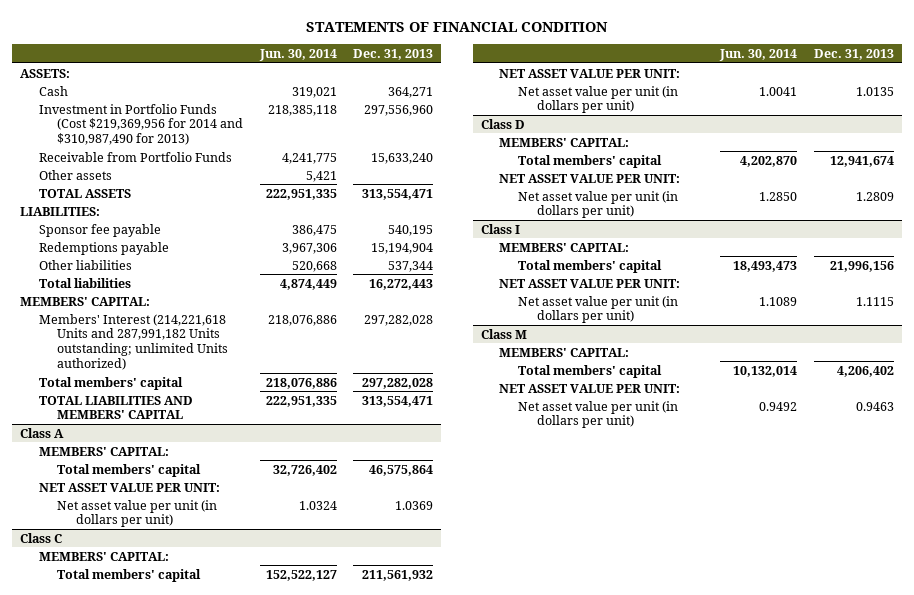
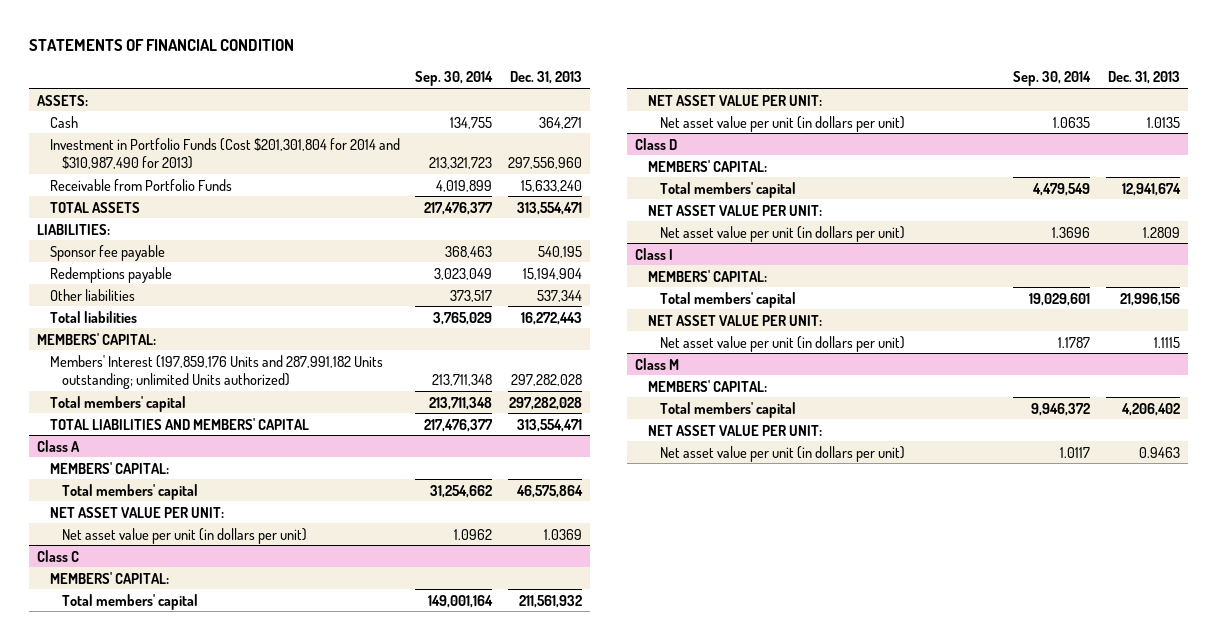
- | Jun. 30, 2014 | Dec. 31, 2013
+ | Sep. 30, 2014 | Dec. 31, 2013
- Investment in Portfolio Funds (Cost $219,369,956 for 2014 and $310,987,490 for 2013) | 218,385,118 | 297,556,960
+ Investment in Portfolio Funds (Cost $201,301,804 for 2014 and $310,987,490 for 2013) | 213,321,723 | 297,556,960
- Other assets | 5,421 |
- Members' Interest (214,221,618 Units and 287,991,182 Units outstanding; unlimited Units authorized) | 218,076,886 | 297,282,028
+ Members' Interest (197,859,176 Units and 287,991,182 Units outstanding; unlimited Units authorized) | 213,711,348 | 297,282,028

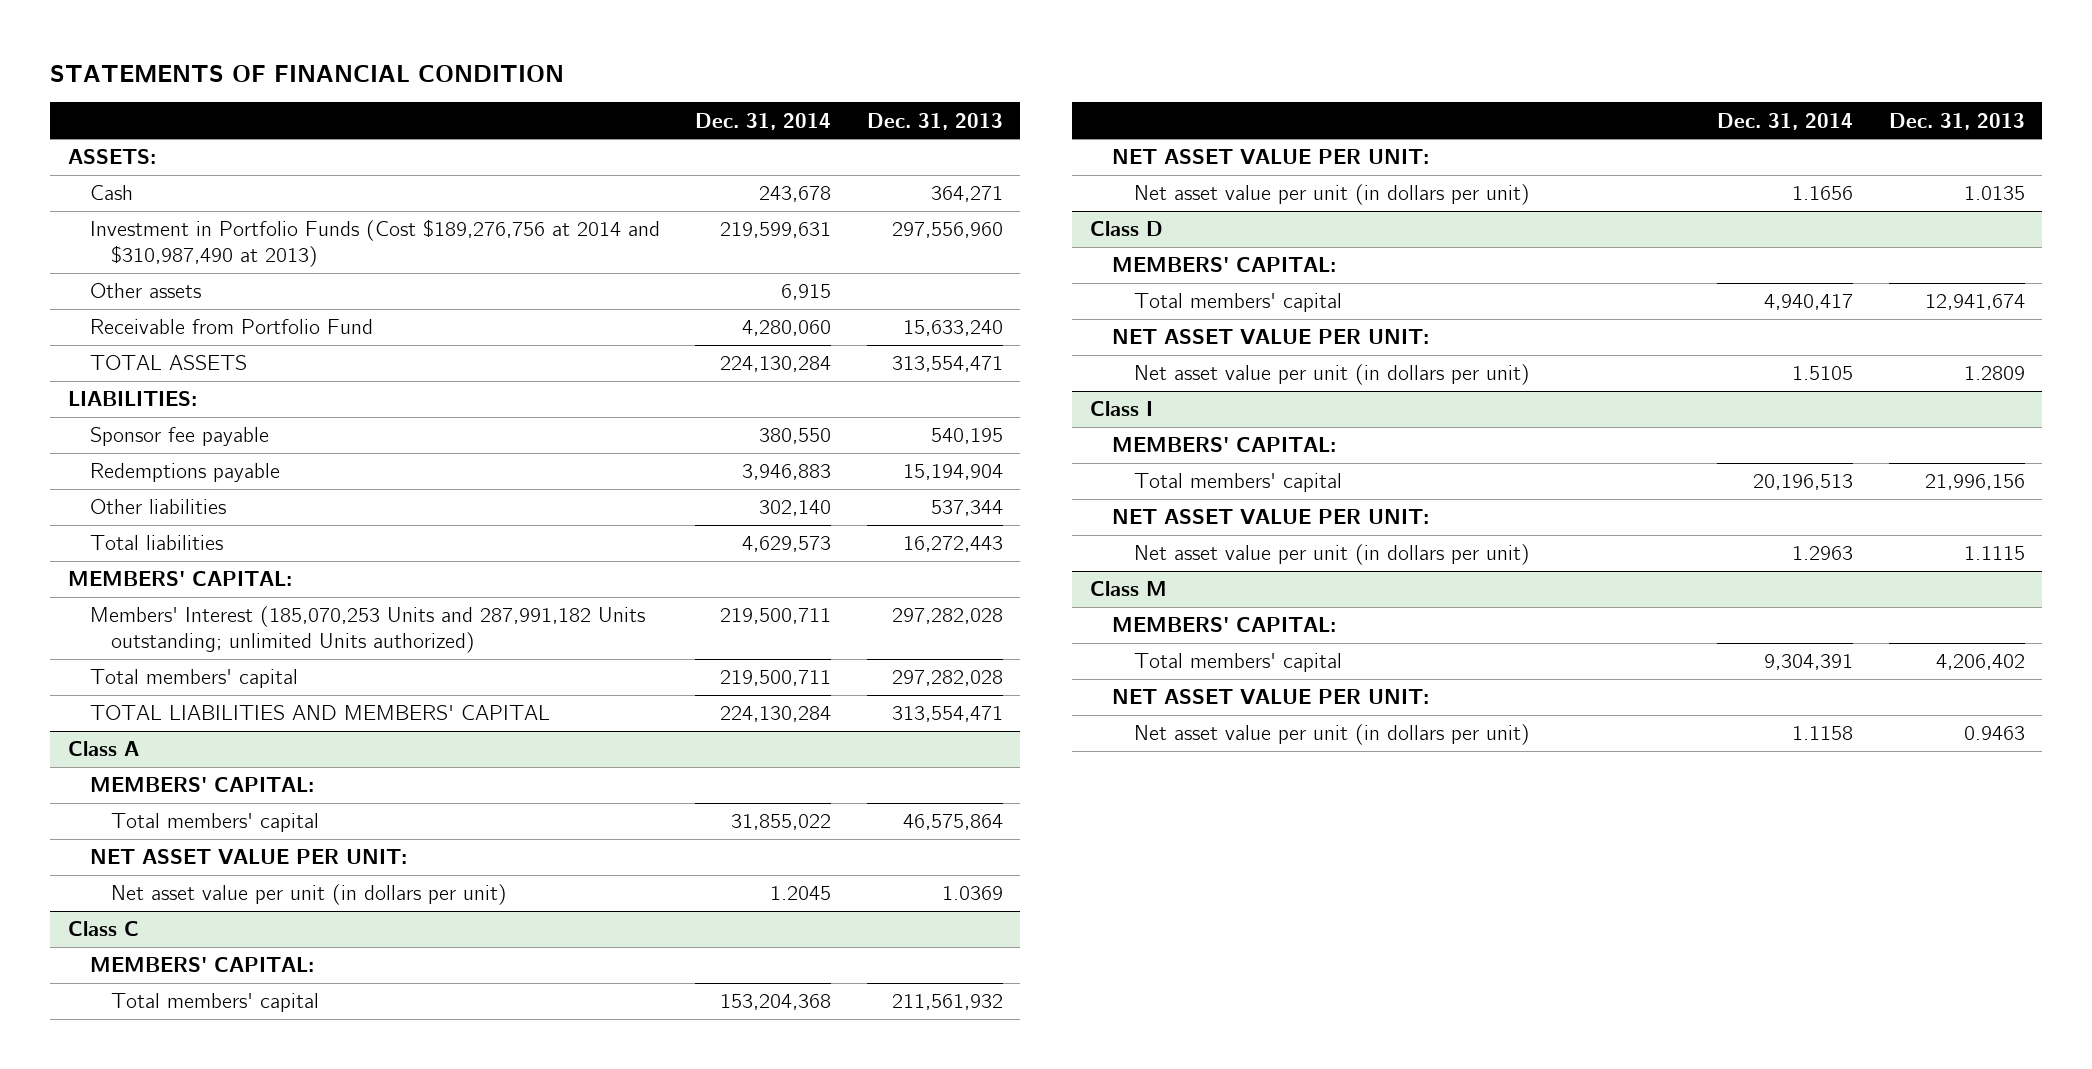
- | Sep. 30, 2014 | Dec. 31, 2013
+ | Dec. 31, 2014 | Dec. 31, 2013
- Investment in Portfolio Funds (Cost $201,301,804 for 2014 and $310,987,490 for 2013) | 213,321,723 | 297,556,960
- Receivable from Portfolio Funds | 4,019,899 | 15,633,240
+ Investment in Portfolio Funds (Cost $189,276,756 at 2014 and $310,987,490 at 2013) | 219,599,631 | 297,556,960
+ Other assets | 6,915 |
+ Receivable from Portfolio Fund | 4,280,060 | 15,633,240
- Members' Interest (197,859,176 Units and 287,991,182 Units outstanding; unlimited Units authorized) | 213,711,348 | 297,282,028
+ Members' Interest (185,070,253 Units and 287,991,182 Units outstanding; unlimited Units authorized) | 219,500,711 | 297,282,028

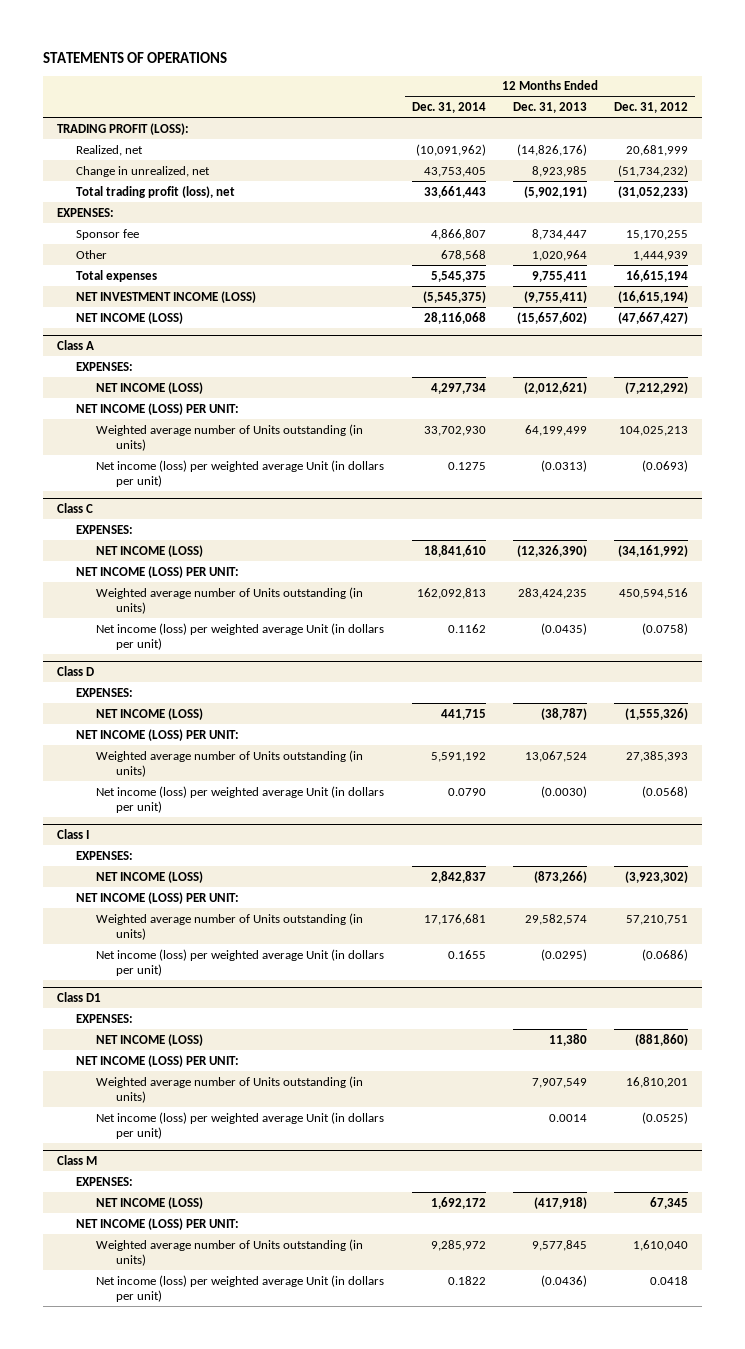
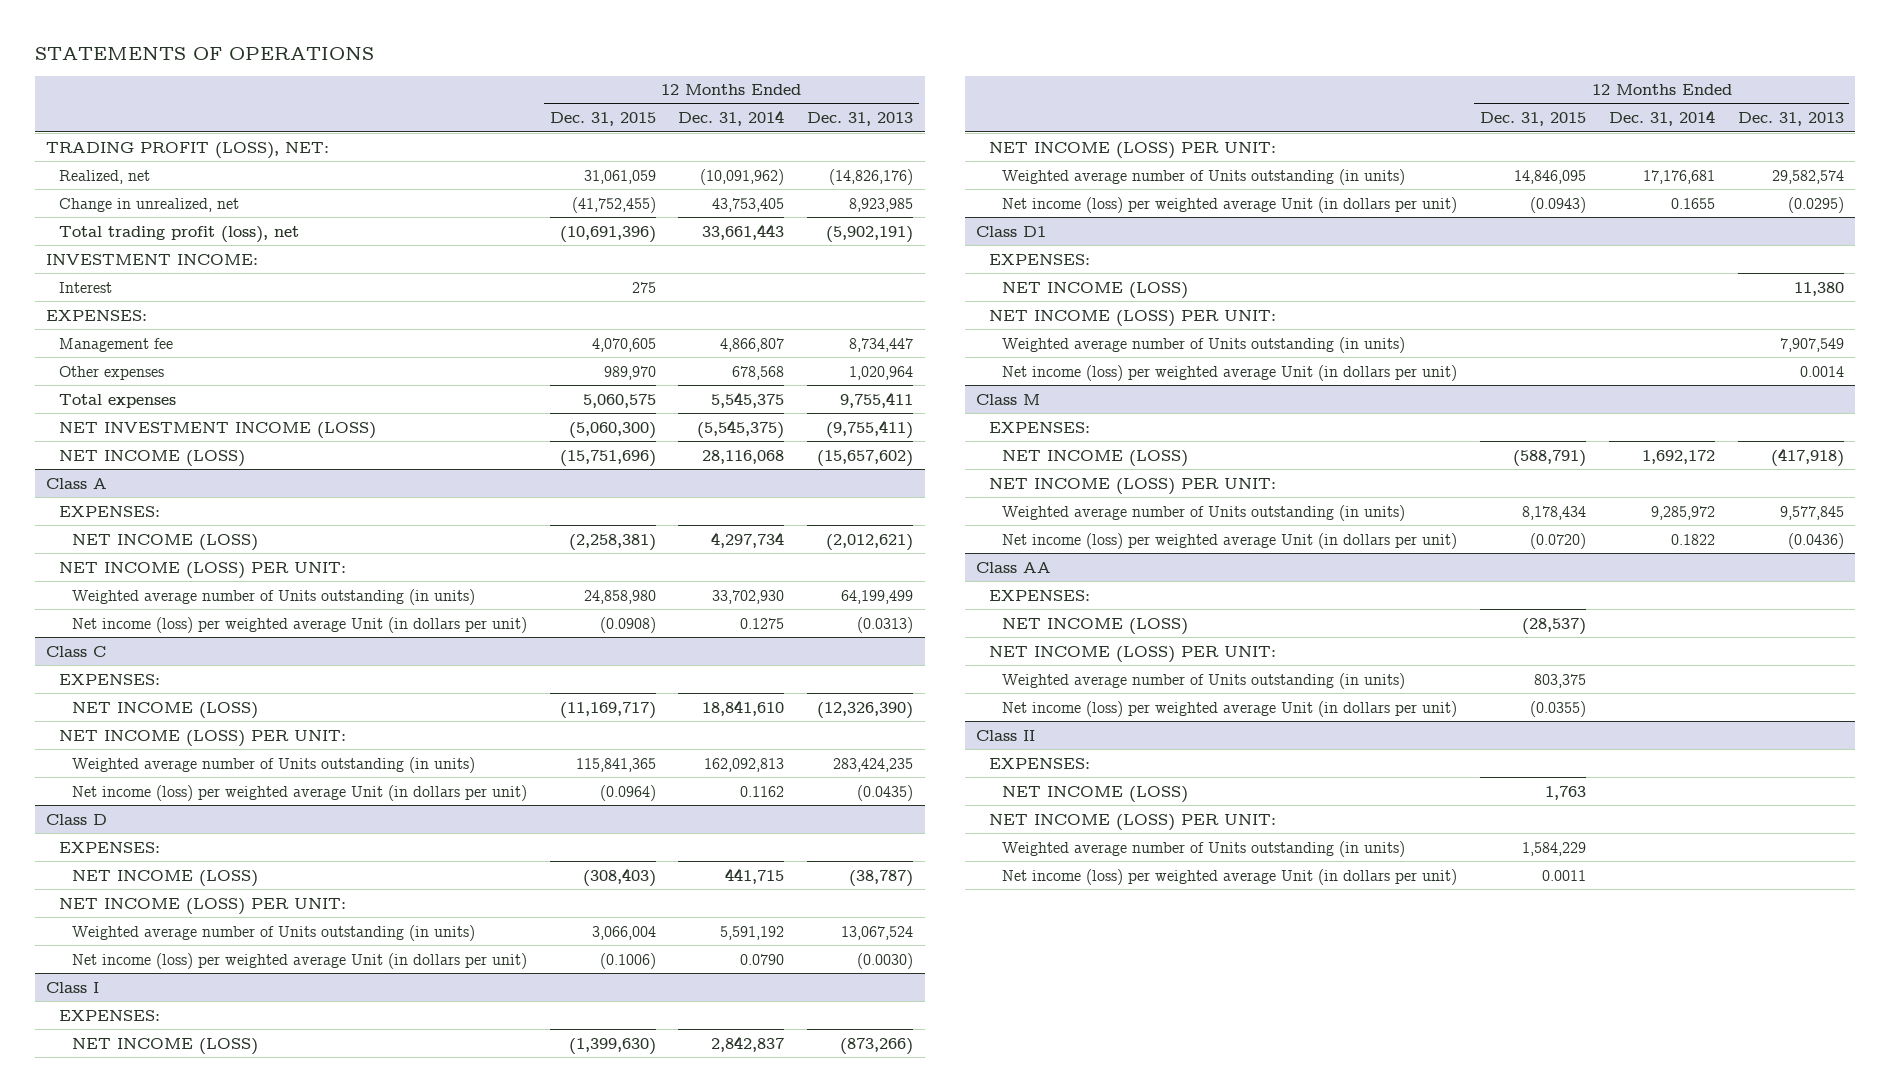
- | 12 Months Ended Dec. 31, 2014 | 12 Months Ended Dec. 31, 2013 | 12 Months Ended Dec. 31, 2012
+ | 12 Months Ended Dec. 31, 2015 | 12 Months Ended Dec. 31, 2014 | 12 Months Ended Dec. 31, 2013
- TRADING PROFIT (LOSS):
+ TRADING PROFIT (LOSS), NET:
+ INVESTMENT INCOME:
+ Interest | 275 | |
- Sponsor fee | 4,866,807 | 8,734,447 | 15,170,255
- Other | 678,568 | 1,020,964 | 1,444,939
+ Management fee | 4,070,605 | 4,866,807 | 8,734,447
+ Other expenses | 989,970 | 678,568 | 1,020,964
+ Class AA
+ EXPENSES:
+ NET INCOME (LOSS) | (28,537) | |
+ NET INCOME (LOSS) PER UNIT:
+ Weighted average number of Units outstanding (in units) | 803,375 | |
+ Net income (loss) per weighted average Unit (in dollars per unit) | (0.0355) | |
+ Class II
+ EXPENSES:
+ NET INCOME (LOSS) | 1,763 | |
+ NET INCOME (LOSS) PER UNIT:
+ Weighted average number of Units outstanding (in units) | 1,584,229 | |
+ Net income (loss) per weighted average Unit (in dollars per unit) | 0.0011 | |

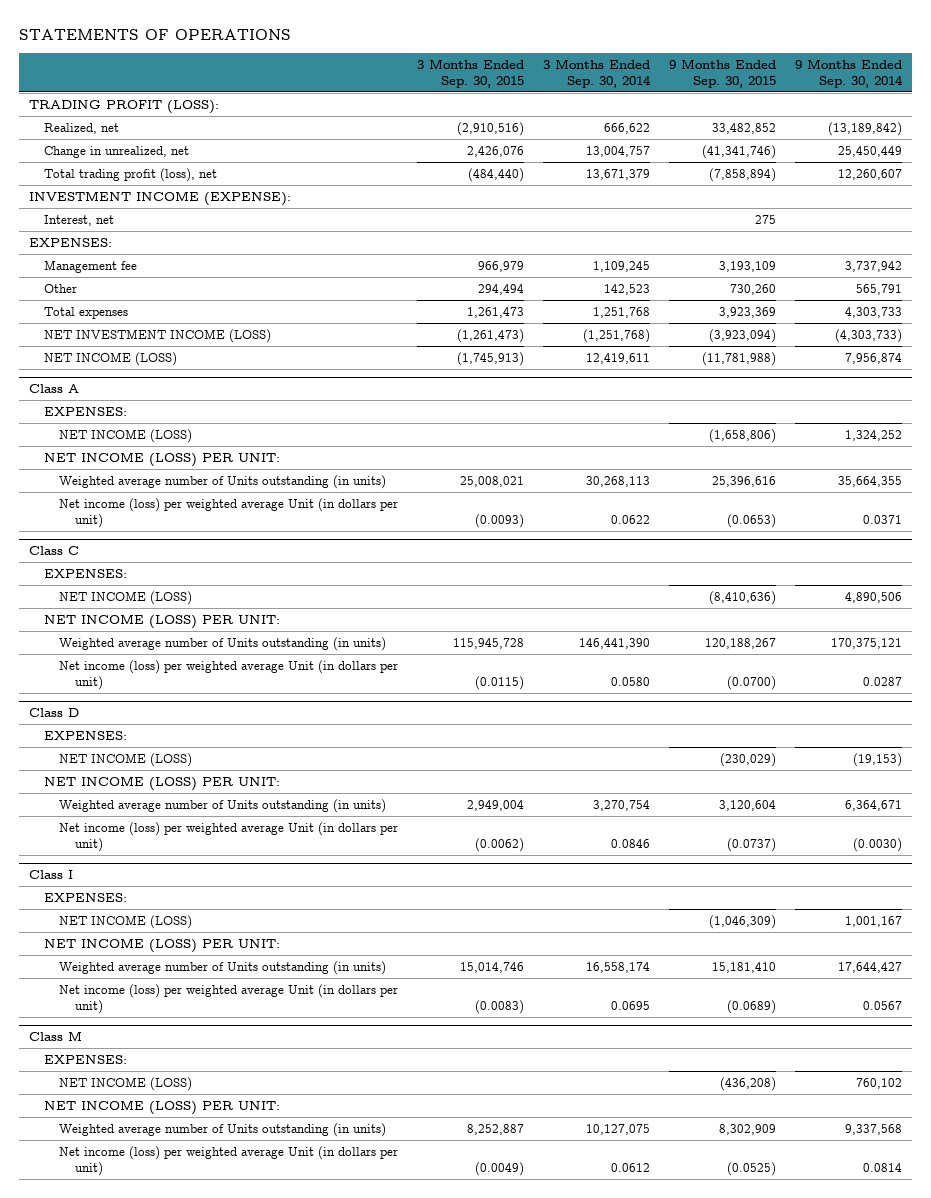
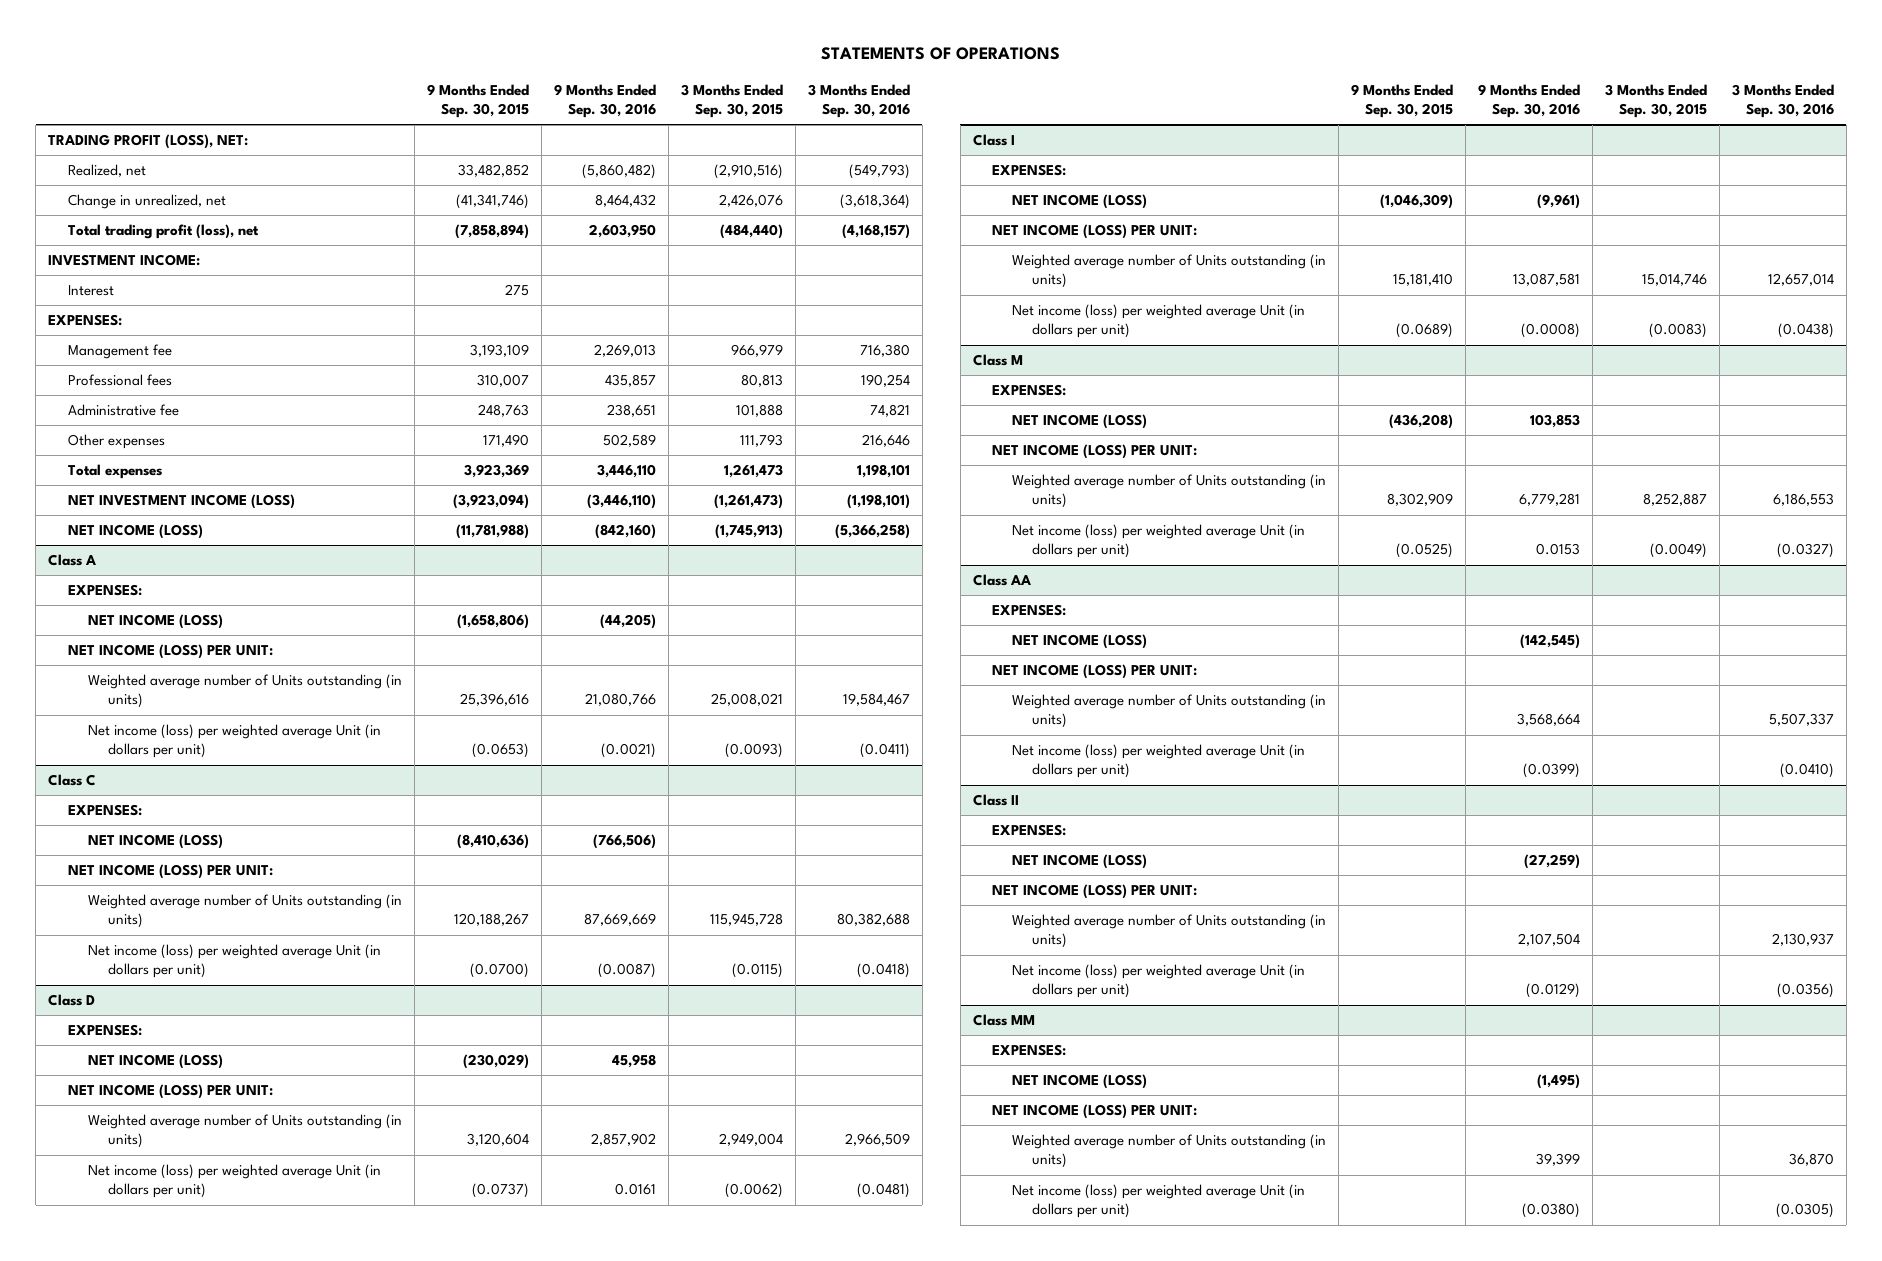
- | 3 Months Ended Sep. 30, 2015 | 3 Months Ended Sep. 30, 2014 | 9 Months Ended Sep. 30, 2015 | 9 Months Ended Sep. 30, 2014
+ | 9 Months Ended Sep. 30, 2015 | 9 Months Ended Sep. 30, 2016 | 3 Months Ended Sep. 30, 2015 | 3 Months Ended Sep. 30, 2016
- TRADING PROFIT (LOSS):
+ TRADING PROFIT (LOSS), NET:
- INVESTMENT INCOME (EXPENSE):
- Interest, net | | | 275 |
+ INVESTMENT INCOME:
+ Interest | 275 | | |
- Other | 294,494 | 142,523 | 730,260 | 565,791
+ Professional fees | 310,007 | 435,857 | 80,813 | 190,254
+ Administrative fee | 248,763 | 238,651 | 101,888 | 74,821
+ Other expenses | 171,490 | 502,589 | 111,793 | 216,646
+ Class AA
+ EXPENSES:
+ NET INCOME (LOSS) | | (142,545) | |
+ NET INCOME (LOSS) PER UNIT:
+ Weighted average number of Units outstanding (in units) | | 3,568,664 | | 5,507,337
+ Net income (loss) per weighted average Unit (in dollars per unit) | | (0.0399) | | (0.0410)
+ Class II
+ EXPENSES:
+ NET INCOME (LOSS) | | (27,259) | |
+ NET INCOME (LOSS) PER UNIT:
+ Weighted average number of Units outstanding (in units) | | 2,107,504 | | 2,130,937
+ Net income (loss) per weighted average Unit (in dollars per unit) | | (0.0129) | | (0.0356)
+ Class MM
+ EXPENSES:
+ NET INCOME (LOSS) | | (1,495) | |
+ NET INCOME (LOSS) PER UNIT:
+ Weighted average number of Units outstanding (in units) | | 39,399 | | 36,870
+ Net income (loss) per weighted average Unit (in dollars per unit) | | (0.0380) | | (0.0305)

